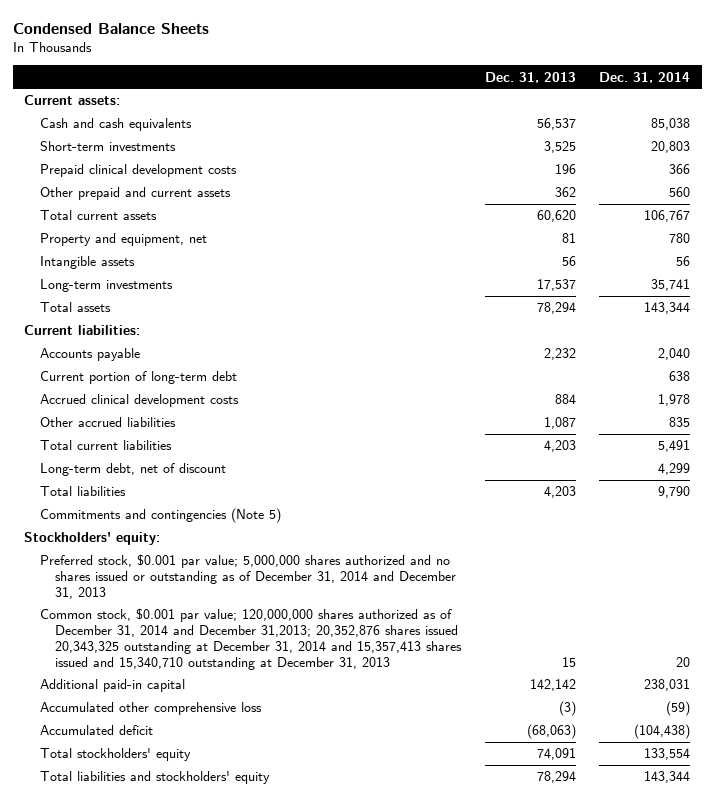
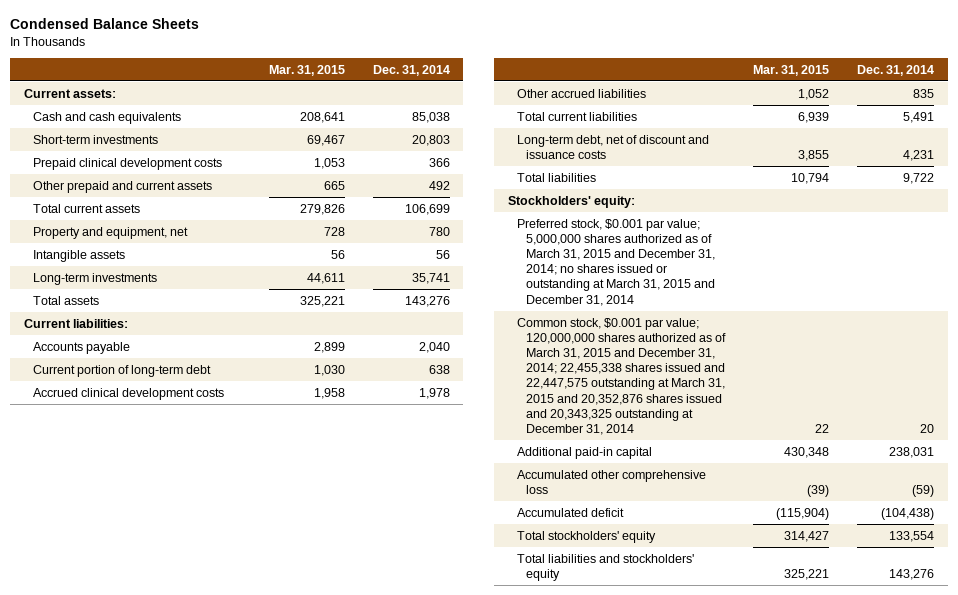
- | Dec. 31, 2013 | Dec. 31, 2014
+ | Mar. 31, 2015 | Dec. 31, 2014
- Other prepaid and current assets | 362 | 560
- Total current assets | 60,620 | 106,767
+ Other prepaid and current assets | 665 | 492
+ Total current assets | 279,826 | 106,699
- Total assets | 78,294 | 143,344
+ Total assets | 325,221 | 143,276
- Long-term debt, net of discount | | 4,299
- Total liabilities | 4,203 | 9,790
- Commitments and contingencies (Note 5)
+ Long-term debt, net of discount and issuance costs | 3,855 | 4,231
+ Total liabilities | 10,794 | 9,722
- Preferred stock, $0.001 par value; 5,000,000 shares authorized and no shares issued or outstanding as of December 31, 2014 and December 31, 2013
- Common stock, $0.001 par value; 120,000,000 shares authorized as of December 31, 2014 and December 31,2013; 20,352,876 shares issued 20,343,325 outstanding at December 31, 2014 and 15,357,413 shares issued and 15,340,710 outstanding at December 31, 2013 | 15 | 20
+ Preferred stock, $0.001 par value; 5,000,000 shares authorized as of March 31, 2015 and December 31, 2014; no shares issued or outstanding at March 31, 2015 and December 31, 2014
+ Common stock, $0.001 par value; 120,000,000 shares authorized as of March 31, 2015 and December 31, 2014; 22,455,338 shares issued and 22,447,575 outstanding at March 31, 2015 and 20,352,876 shares issued and 20,343,325 outstanding at December 31, 2014 | 22 | 20
- Total liabilities and stockholders' equity | 78,294 | 143,344
+ Total liabilities and stockholders' equity | 325,221 | 143,276

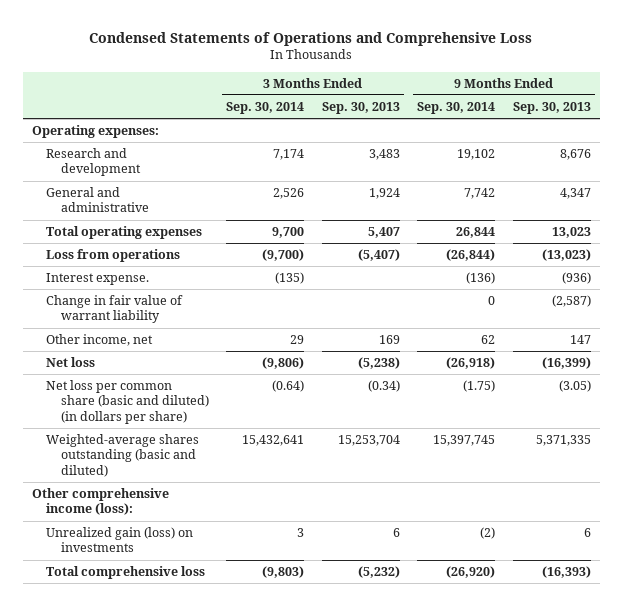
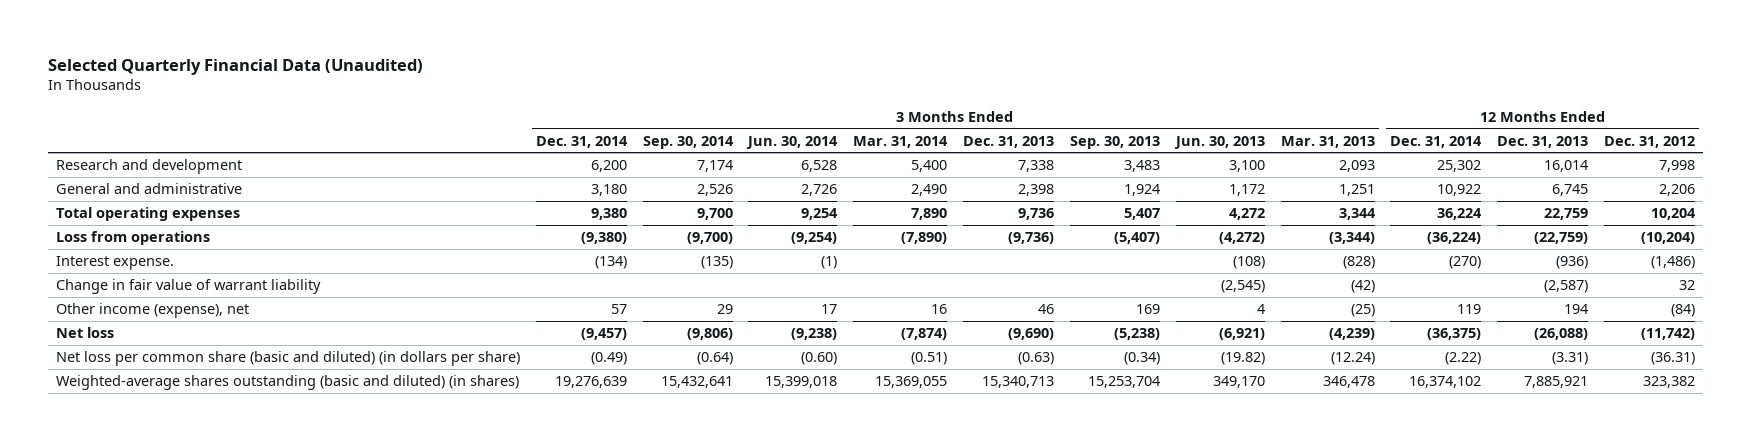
- Condensed Statements of Operations and Comprehensive Loss
+ Selected Quarterly Financial Data (Unaudited)
- | 3 Months Ended Sep. 30, 2014 | 3 Months Ended Sep. 30, 2013 | 9 Months Ended Sep. 30, 2014 | 9 Months Ended Sep. 30, 2013
+ | 3 Months Ended Dec. 31, 2014 | 3 Months Ended Sep. 30, 2014 | 3 Months Ended Jun. 30, 2014 | 3 Months Ended Mar. 31, 2014 | 3 Months Ended Dec. 31, 2013 | 3 Months Ended Sep. 30, 2013 | 3 Months Ended Jun. 30, 2013 | 3 Months Ended Mar. 31, 2013 | 12 Months Ended Dec. 31, 2014 | 12 Months Ended Dec. 31, 2013 | 12 Months Ended Dec. 31, 2012
- Operating expenses:
- Other income, net | 29 | 169 | 62 | 147
+ Other income (expense), net | 57 | 29 | 17 | 16 | 46 | 169 | 4 | (25) | 119 | 194 | (84)
- Weighted-average shares outstanding (basic and diluted) | 15,432,641 | 15,253,704 | 15,397,745 | 5,371,335
- Other comprehensive income (loss):
- Unrealized gain (loss) on investments | 3 | 6 | (2) | 6
- Total comprehensive loss | (9,803) | (5,232) | (26,920) | (16,393)
+ Weighted-average shares outstanding (basic and diluted) (in shares) | 19,276,639 | 15,432,641 | 15,399,018 | 15,369,055 | 15,340,713 | 15,253,704 | 349,170 | 346,478 | 16,374,102 | 7,885,921 | 323,382

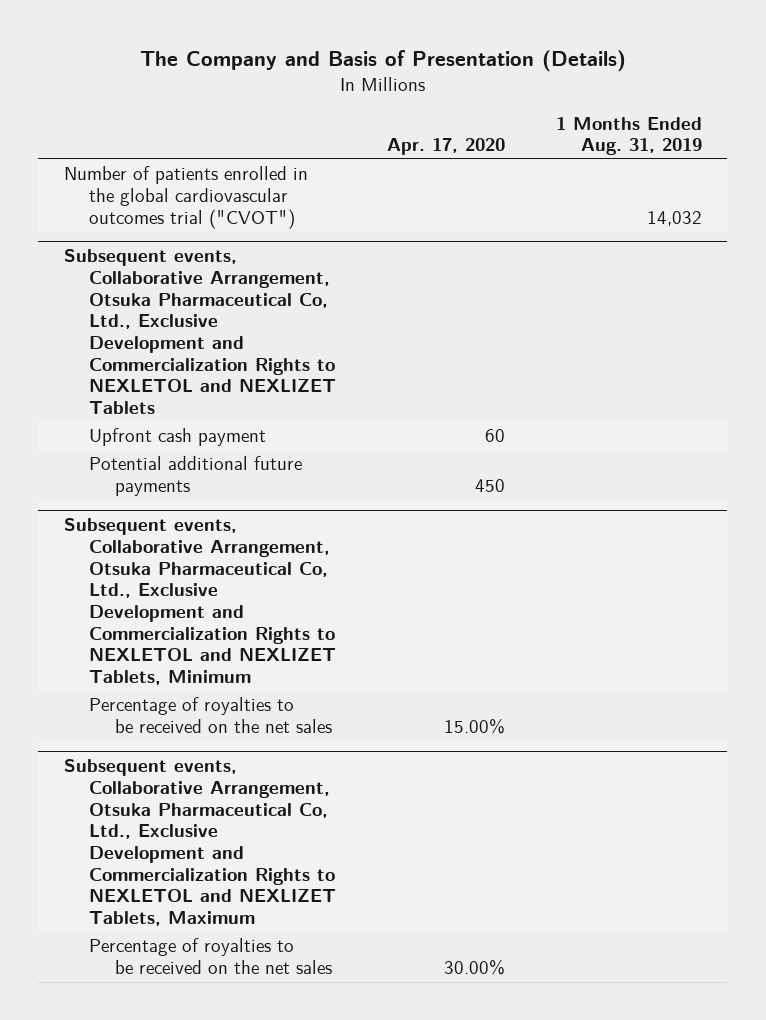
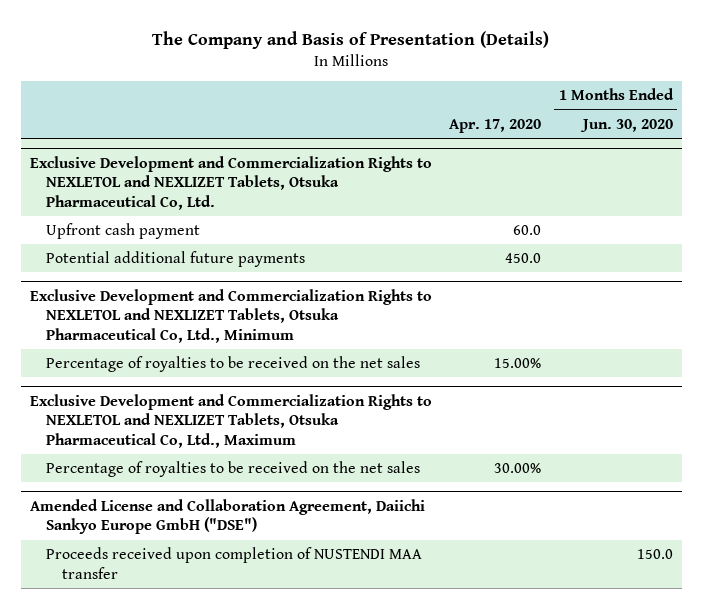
- | Apr. 17, 2020 | 1 Months Ended Aug. 31, 2019
+ | Apr. 17, 2020 | 1 Months Ended Jun. 30, 2020
- Number of patients enrolled in the global cardiovascular outcomes trial ("CVOT") | | 14,032
- Subsequent events, Collaborative Arrangement, Otsuka Pharmaceutical Co, Ltd., Exclusive Development and Commercialization Rights to NEXLETOL and NEXLIZET Tablets
- Upfront cash payment | 60 |
- Potential additional future payments | 450 |
- Subsequent events, Collaborative Arrangement, Otsuka Pharmaceutical Co, Ltd., Exclusive Development and Commercialization Rights to NEXLETOL and NEXLIZET Tablets, Minimum
+ Exclusive Development and Commercialization Rights to NEXLETOL and NEXLIZET Tablets, Otsuka Pharmaceutical Co, Ltd.
+ Upfront cash payment | 60.0 |
+ Potential additional future payments | 450.0 |
+ Exclusive Development and Commercialization Rights to NEXLETOL and NEXLIZET Tablets, Otsuka Pharmaceutical Co, Ltd., Minimum
- Subsequent events, Collaborative Arrangement, Otsuka Pharmaceutical Co, Ltd., Exclusive Development and Commercialization Rights to NEXLETOL and NEXLIZET Tablets, Maximum
+ Exclusive Development and Commercialization Rights to NEXLETOL and NEXLIZET Tablets, Otsuka Pharmaceutical Co, Ltd., Maximum
+ Amended License and Collaboration Agreement, Daiichi Sankyo Europe GmbH ("DSE")
+ Proceeds received upon completion of NUSTENDI MAA transfer | | 150.0

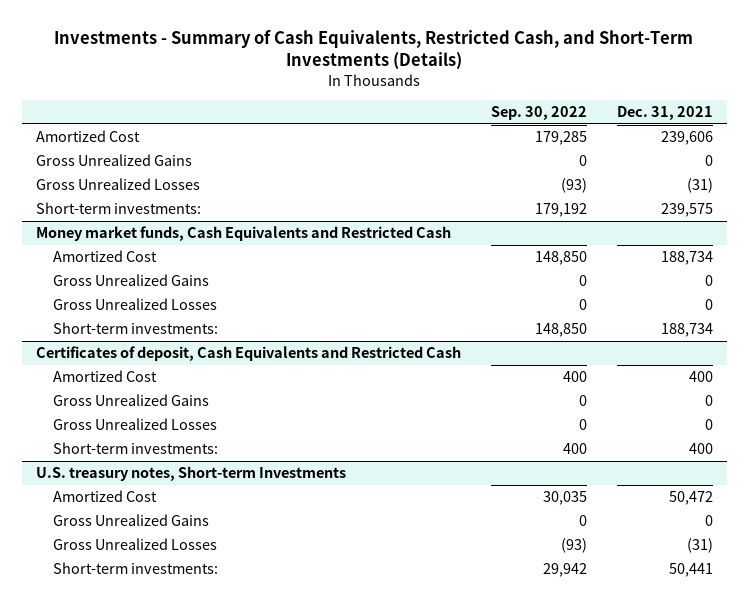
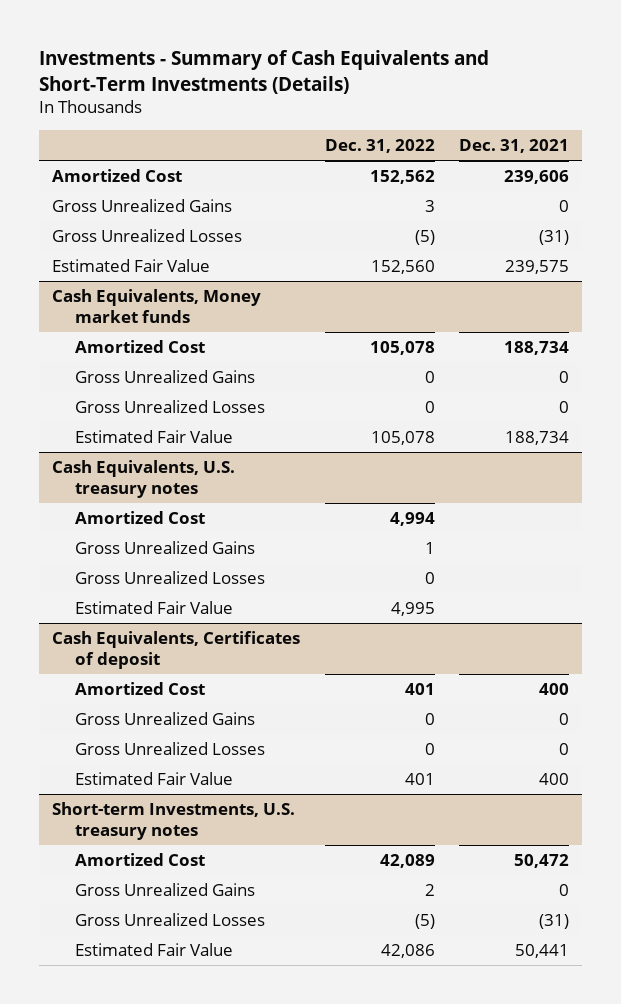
- Investments - Summary of Cash Equivalents, Restricted Cash, and Short-Term Investments (Details)
+ Investments - Summary of Cash Equivalents and Short-Term Investments (Details)
- | Sep. 30, 2022 | Dec. 31, 2021
+ | Dec. 31, 2022 | Dec. 31, 2021
- Short-term investments: | 179,192 | 239,575
- Money market funds, Cash Equivalents and Restricted Cash
+ Estimated Fair Value | 152,560 | 239,575
+ Cash Equivalents, Money market funds
- Short-term investments: | 148,850 | 188,734
- Certificates of deposit, Cash Equivalents and Restricted Cash
+ Estimated Fair Value | 105,078 | 188,734
+ Cash Equivalents, U.S. treasury notes
+ Amortized Cost | 4,994 |
+ Gross Unrealized Gains | 1 |
+ Gross Unrealized Losses | 0 |
+ Estimated Fair Value | 4,995 |
+ Cash Equivalents, Certificates of deposit
- Short-term investments: | 400 | 400
- U.S. treasury notes, Short-term Investments
+ Estimated Fair Value | 401 | 400
+ Short-term Investments, U.S. treasury notes
- Short-term investments: | 29,942 | 50,441
+ Estimated Fair Value | 42,086 | 50,441

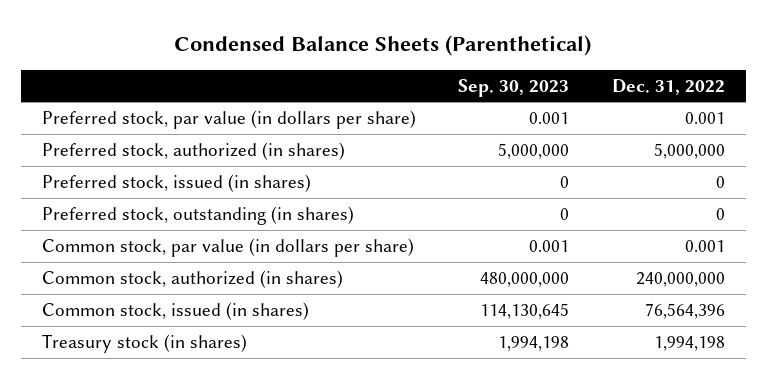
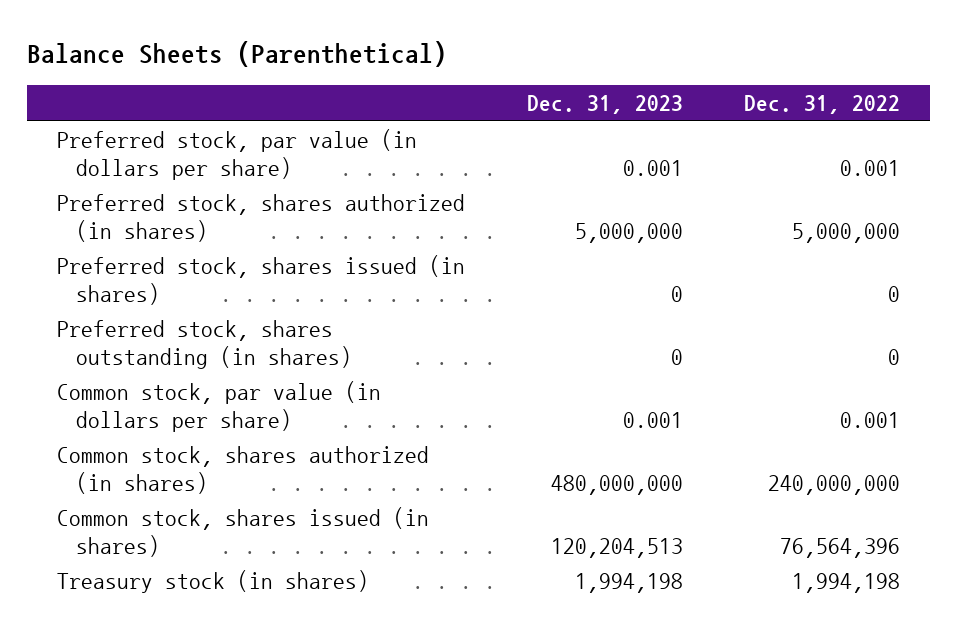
- Condensed Balance Sheets (Parenthetical)
+ Balance Sheets (Parenthetical)
- | Sep. 30, 2023 | Dec. 31, 2022
+ | Dec. 31, 2023 | Dec. 31, 2022
- Preferred stock, authorized (in shares) | 5,000,000 | 5,000,000
- Preferred stock, issued (in shares) | 0 | 0
- Preferred stock, outstanding (in shares) | 0 | 0
+ Preferred stock, shares authorized (in shares) | 5,000,000 | 5,000,000
+ Preferred stock, shares issued (in shares) | 0 | 0
+ Preferred stock, shares outstanding (in shares) | 0 | 0
- Common stock, authorized (in shares) | 480,000,000 | 240,000,000
- Common stock, issued (in shares) | 114,130,645 | 76,564,396
+ Common stock, shares authorized (in shares) | 480,000,000 | 240,000,000
+ Common stock, shares issued (in shares) | 120,204,513 | 76,564,396

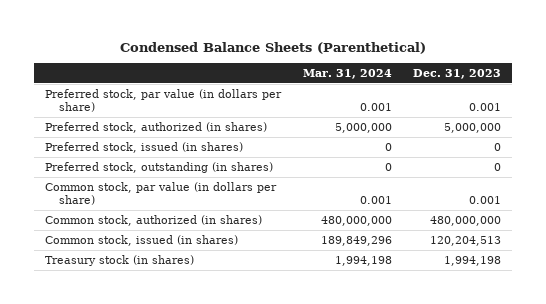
- Balance Sheets (Parenthetical)
+ Condensed Balance Sheets (Parenthetical)
- | Dec. 31, 2023 | Dec. 31, 2022
+ | Mar. 31, 2024 | Dec. 31, 2023
- Preferred stock, shares authorized (in shares) | 5,000,000 | 5,000,000
- Preferred stock, shares issued (in shares) | 0 | 0
- Preferred stock, shares outstanding (in shares) | 0 | 0
+ Preferred stock, authorized (in shares) | 5,000,000 | 5,000,000
+ Preferred stock, issued (in shares) | 0 | 0
+ Preferred stock, outstanding (in shares) | 0 | 0
- Common stock, shares authorized (in shares) | 480,000,000 | 240,000,000
- Common stock, shares issued (in shares) | 120,204,513 | 76,564,396
+ Common stock, authorized (in shares) | 480,000,000 | 480,000,000
+ Common stock, issued (in shares) | 189,849,296 | 120,204,513

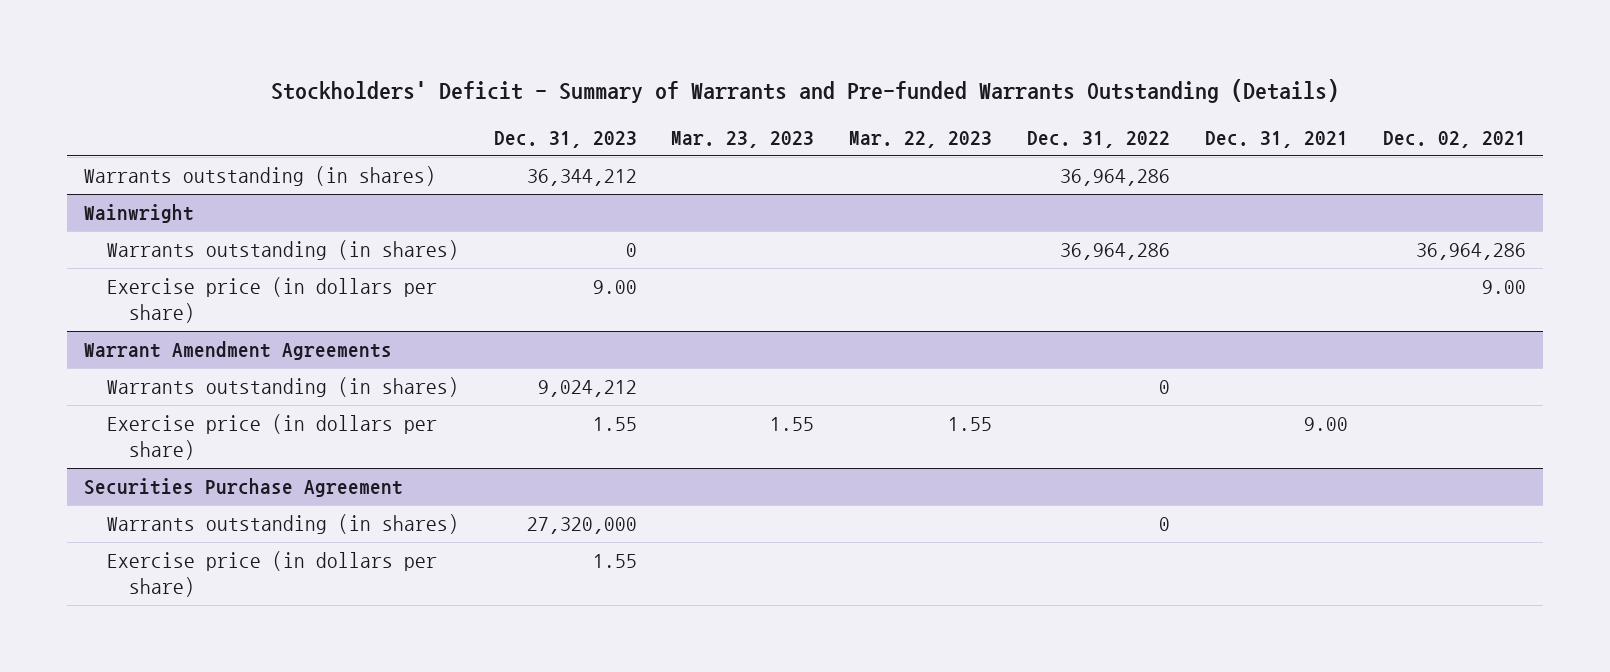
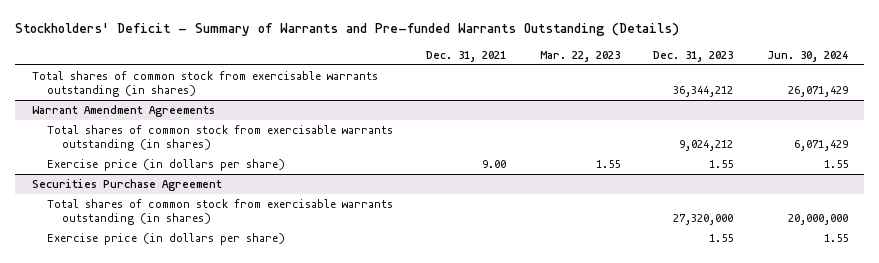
- | Dec. 31, 2023 | Mar. 23, 2023 | Mar. 22, 2023 | Dec. 31, 2022 | Dec. 31, 2021 | Dec. 02, 2021
+ | Dec. 31, 2021 | Mar. 22, 2023 | Dec. 31, 2023 | Jun. 30, 2024
- Warrants outstanding (in shares) | 36,344,212 | | | 36,964,286 | |
- Wainwright
- Warrants outstanding (in shares) | 0 | | | 36,964,286 | | 36,964,286
- Exercise price (in dollars per share) | 9.00 | | | | | 9.00
+ Total shares of common stock from exercisable warrants outstanding (in shares) | | | 36,344,212 | 26,071,429
@ Warrant Amendment Agreements
- Warrants outstanding (in shares) | 9,024,212 | | | 0 | |
+ Total shares of common stock from exercisable warrants outstanding (in shares) | | | 9,024,212 | 6,071,429
@ Securities Purchase Agreement
- Warrants outstanding (in shares) | 27,320,000 | | | 0 | |
+ Total shares of common stock from exercisable warrants outstanding (in shares) | | | 27,320,000 | 20,000,000

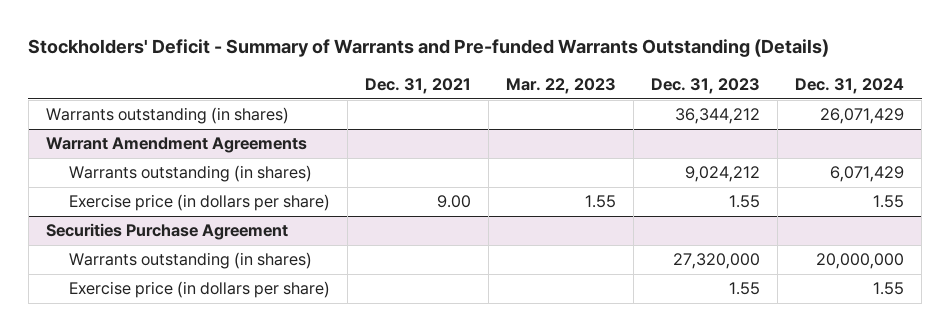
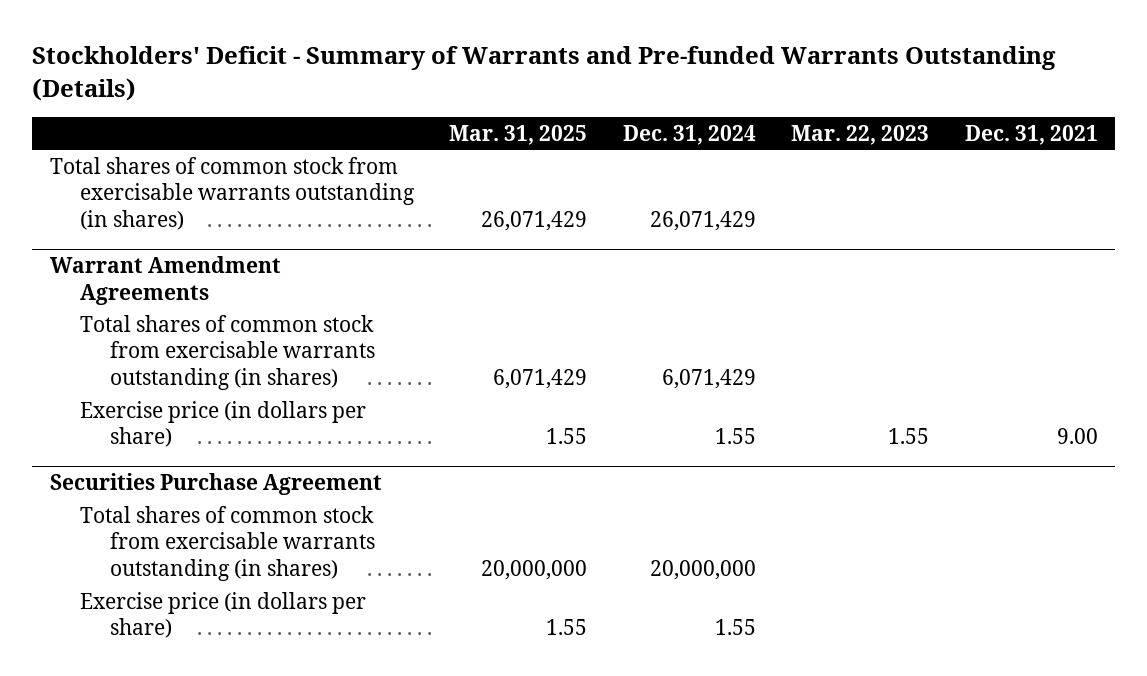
- | Dec. 31, 2021 | Mar. 22, 2023 | Dec. 31, 2023 | Dec. 31, 2024
+ | Mar. 31, 2025 | Dec. 31, 2024 | Mar. 22, 2023 | Dec. 31, 2021
- Warrants outstanding (in shares) | | | 36,344,212 | 26,071,429
+ Total shares of common stock from exercisable warrants outstanding (in shares) | 26,071,429 | 26,071,429 | |
@ Warrant Amendment Agreements
- Warrants outstanding (in shares) | | | 9,024,212 | 6,071,429
+ Total shares of common stock from exercisable warrants outstanding (in shares) | 6,071,429 | 6,071,429 | |
@ Securities Purchase Agreement
- Warrants outstanding (in shares) | | | 27,320,000 | 20,000,000
+ Total shares of common stock from exercisable warrants outstanding (in shares) | 20,000,000 | 20,000,000 | |

